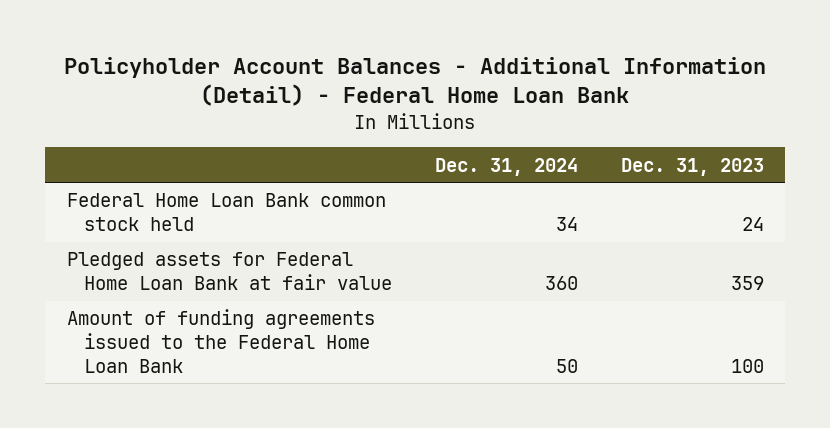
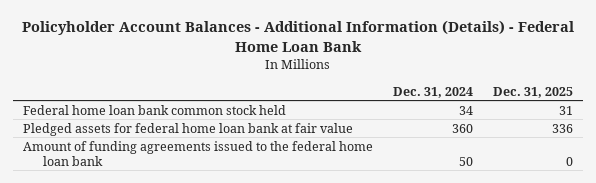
- Policyholder Account Balances - Additional Information (Detail) - Federal Home Loan Bank
+ Policyholder Account Balances - Additional Information (Details) - Federal Home Loan Bank
- | Dec. 31, 2024 | Dec. 31, 2023
+ | Dec. 31, 2024 | Dec. 31, 2025
- Federal Home Loan Bank common stock held | 34 | 24
- Pledged assets for Federal Home Loan Bank at fair value | 360 | 359
- Amount of funding agreements issued to the Federal Home Loan Bank | 50 | 100
+ Federal home loan bank common stock held | 34 | 31
+ Pledged assets for federal home loan bank at fair value | 360 | 336
+ Amount of funding agreements issued to the federal home loan bank | 50 | 0

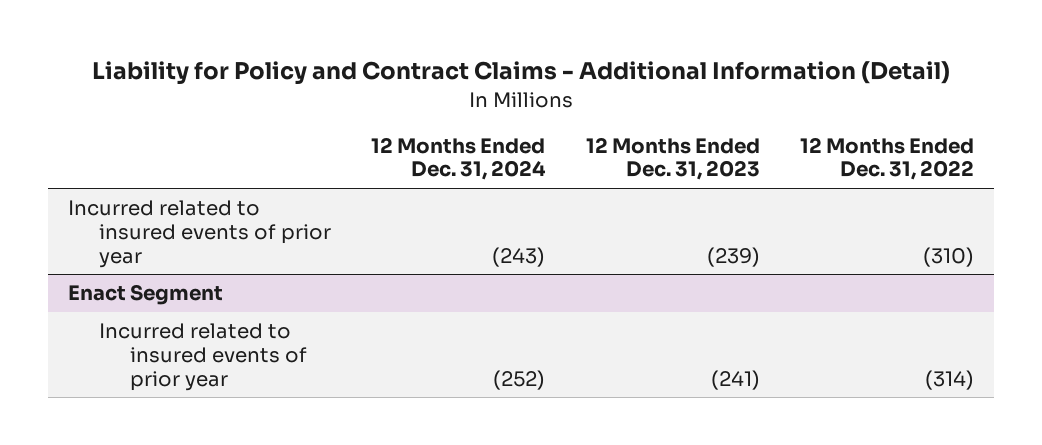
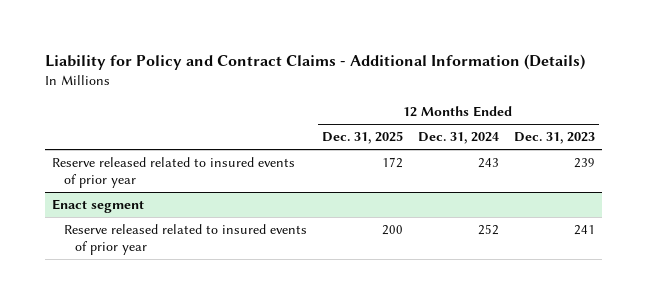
- Liability for Policy and Contract Claims - Additional Information (Detail)
+ Liability for Policy and Contract Claims - Additional Information (Details)
- | 12 Months Ended Dec. 31, 2024 | 12 Months Ended Dec. 31, 2023 | 12 Months Ended Dec. 31, 2022
+ | 12 Months Ended Dec. 31, 2025 | 12 Months Ended Dec. 31, 2024 | 12 Months Ended Dec. 31, 2023
- Incurred related to insured events of prior year | (243) | (239) | (310)
- Enact Segment
- Incurred related to insured events of prior year | (252) | (241) | (314)
+ Reserve released related to insured events of prior year | 172 | 243 | 239
+ Enact segment
+ Reserve released related to insured events of prior year | 200 | 252 | 241

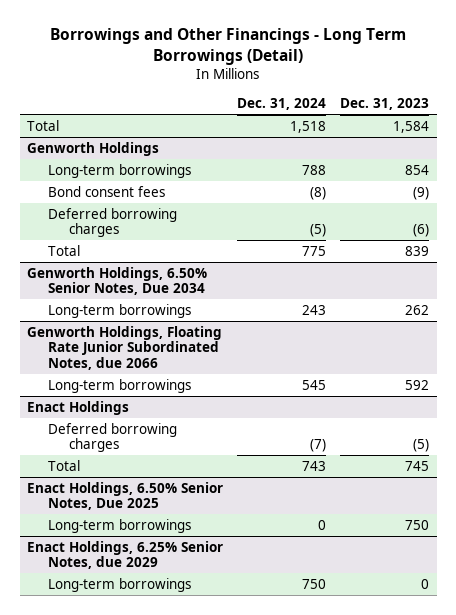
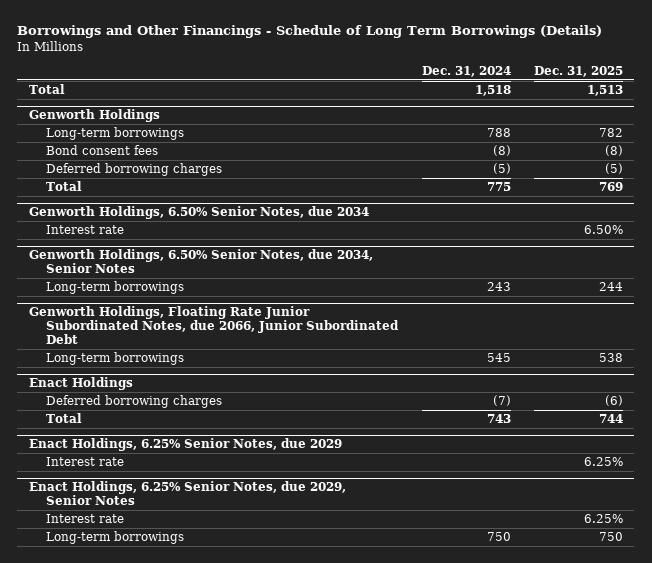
- Borrowings and Other Financings - Long Term Borrowings (Detail)
+ Borrowings and Other Financings - Schedule of Long Term Borrowings (Details)
- | Dec. 31, 2024 | Dec. 31, 2023
+ | Dec. 31, 2024 | Dec. 31, 2025
- Genworth Holdings, 6.50% Senior Notes, Due 2034
+ Genworth Holdings, 6.50% Senior Notes, due 2034
+ Interest rate | | 6.50%
+ Genworth Holdings, 6.50% Senior Notes, due 2034, Senior Notes
- Genworth Holdings, Floating Rate Junior Subordinated Notes, due 2066
+ Genworth Holdings, Floating Rate Junior Subordinated Notes, due 2066, Junior Subordinated Debt
- Enact Holdings, 6.50% Senior Notes, Due 2025
- Long-term borrowings | 0 | 750
@ Enact Holdings, 6.25% Senior Notes, due 2029
+ Interest rate | | 6.25%
+ Enact Holdings, 6.25% Senior Notes, due 2029, Senior Notes
+ Interest rate | | 6.25%

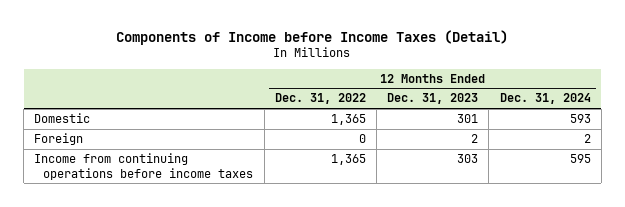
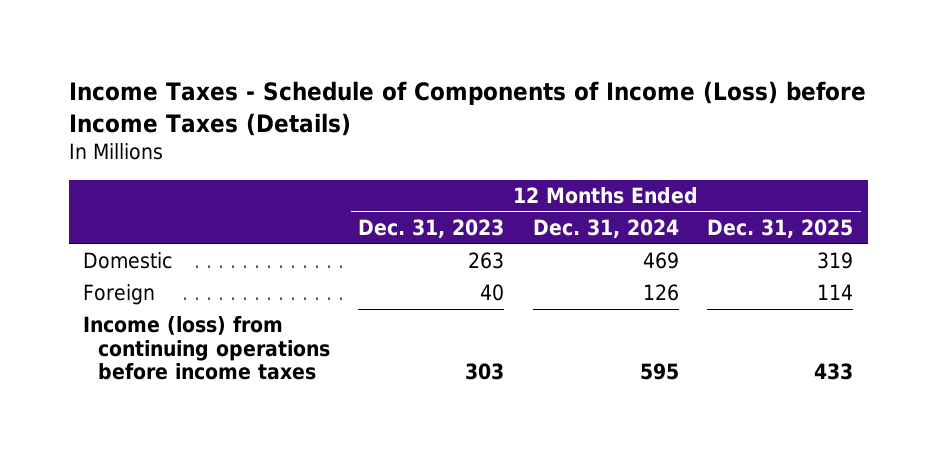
- Components of Income before Income Taxes (Detail)
+ Income Taxes - Schedule of Components of Income (Loss) before Income Taxes (Details)
- | 12 Months Ended Dec. 31, 2022 | 12 Months Ended Dec. 31, 2023 | 12 Months Ended Dec. 31, 2024
+ | 12 Months Ended Dec. 31, 2023 | 12 Months Ended Dec. 31, 2024 | 12 Months Ended Dec. 31, 2025
- Domestic | 1,365 | 301 | 593
- Foreign | 0 | 2 | 2
- Income from continuing operations before income taxes | 1,365 | 303 | 595
+ Domestic | 263 | 469 | 319
+ Foreign | 40 | 126 | 114
+ Income (loss) from continuing operations before income taxes | 303 | 595 | 433

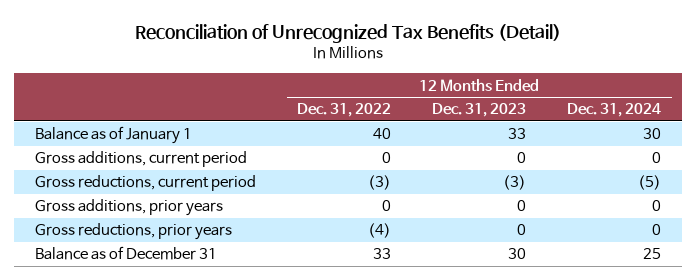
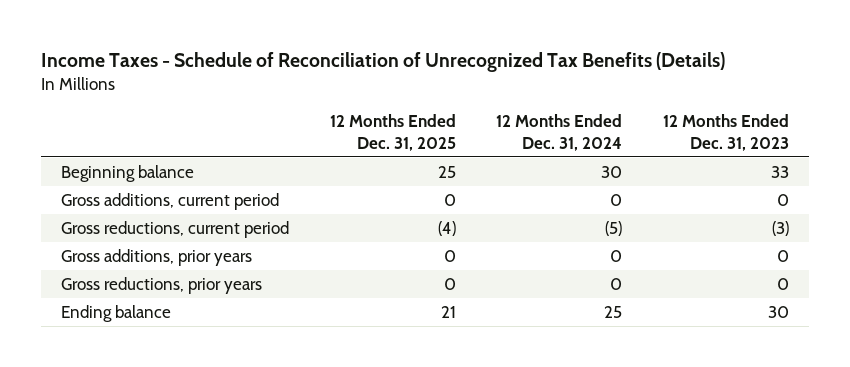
- Reconciliation of Unrecognized Tax Benefits (Detail)
+ Income Taxes - Schedule of Reconciliation of Unrecognized Tax Benefits (Details)
- | 12 Months Ended Dec. 31, 2022 | 12 Months Ended Dec. 31, 2023 | 12 Months Ended Dec. 31, 2024
+ | 12 Months Ended Dec. 31, 2025 | 12 Months Ended Dec. 31, 2024 | 12 Months Ended Dec. 31, 2023
- Balance as of January 1 | 40 | 33 | 30
+ Beginning balance | 25 | 30 | 33
- Balance as of December 31 | 33 | 30 | 25
+ Ending balance | 21 | 25 | 30

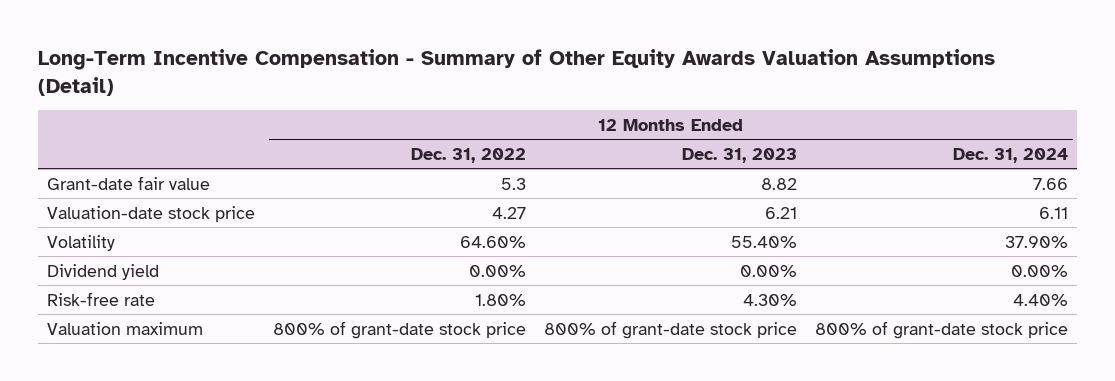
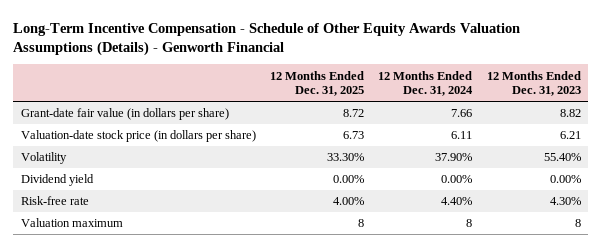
- Long-Term Incentive Compensation - Summary of Other Equity Awards Valuation Assumptions (Detail)
+ Long-Term Incentive Compensation - Schedule of Other Equity Awards Valuation Assumptions (Details) - Genworth Financial
- | 12 Months Ended Dec. 31, 2022 | 12 Months Ended Dec. 31, 2023 | 12 Months Ended Dec. 31, 2024
+ | 12 Months Ended Dec. 31, 2025 | 12 Months Ended Dec. 31, 2024 | 12 Months Ended Dec. 31, 2023
- Grant-date fair value | 5.3 | 8.82 | 7.66
- Valuation-date stock price | 4.27 | 6.21 | 6.11
+ Grant-date fair value (in dollars per share) | 8.72 | 7.66 | 8.82
+ Valuation-date stock price (in dollars per share) | 6.73 | 6.11 | 6.21
- Valuation maximum | 800% of grant-date stock price | 800% of grant-date stock price | 800% of grant-date stock price
+ Valuation maximum | 8 | 8 | 8

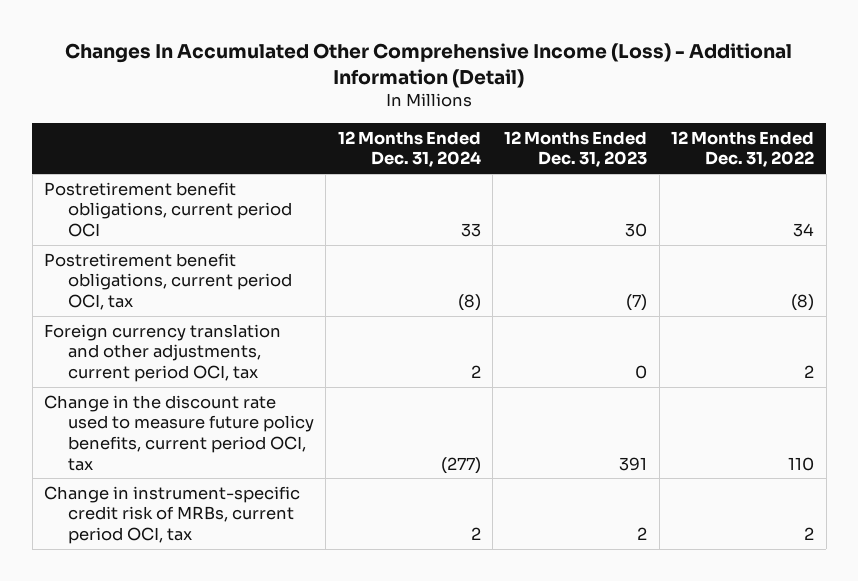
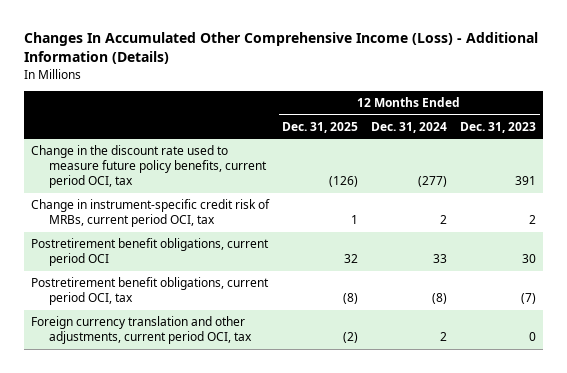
- Changes In Accumulated Other Comprehensive Income (Loss) - Additional Information (Detail)
+ Changes In Accumulated Other Comprehensive Income (Loss) - Additional Information (Details)
- | 12 Months Ended Dec. 31, 2024 | 12 Months Ended Dec. 31, 2023 | 12 Months Ended Dec. 31, 2022
+ | 12 Months Ended Dec. 31, 2025 | 12 Months Ended Dec. 31, 2024 | 12 Months Ended Dec. 31, 2023
moved up: Change in the discount rate used to measure future policy benefits, current period OCI, tax | (126) | (277) | 391
moved up: Change in instrument-specific credit risk of MRBs, current period OCI, tax | 1 | 2 | 2

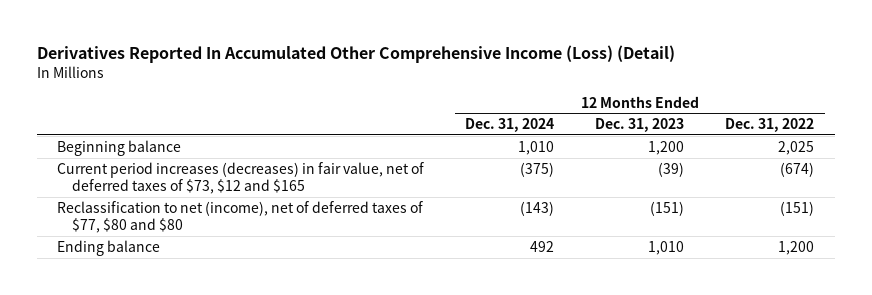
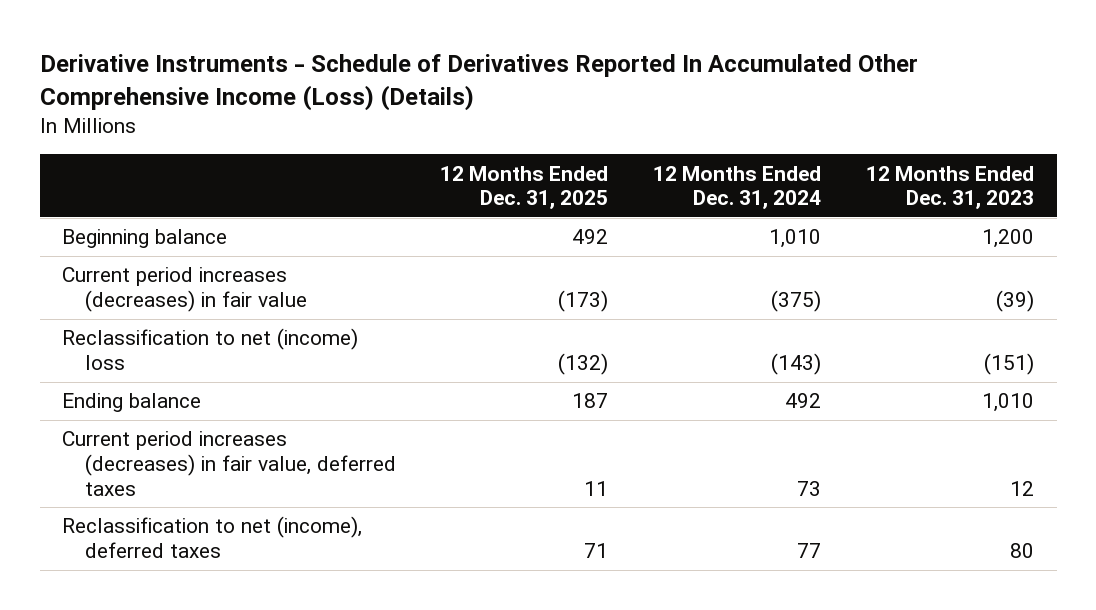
- Derivatives Reported In Accumulated Other Comprehensive Income (Loss) (Detail)
+ Derivative Instruments - Schedule of Derivatives Reported In Accumulated Other Comprehensive Income (Loss) (Details)
- | 12 Months Ended Dec. 31, 2024 | 12 Months Ended Dec. 31, 2023 | 12 Months Ended Dec. 31, 2022
+ | 12 Months Ended Dec. 31, 2025 | 12 Months Ended Dec. 31, 2024 | 12 Months Ended Dec. 31, 2023
- Current period increases (decreases) in fair value, net of deferred taxes of $73, $12 and $165 | (375) | (39) | (674)
- Reclassification to net (income), net of deferred taxes of $77, $80 and $80 | (143) | (151) | (151)
+ Current period increases (decreases) in fair value | (173) | (375) | (39)
+ Reclassification to net (income) loss | (132) | (143) | (151)
+ Current period increases (decreases) in fair value, deferred taxes | 11 | 73 | 12
+ Reclassification to net (income), deferred taxes | 71 | 77 | 80

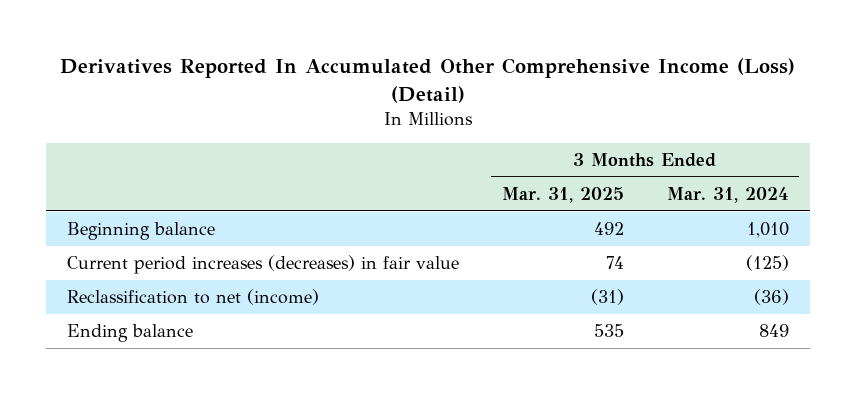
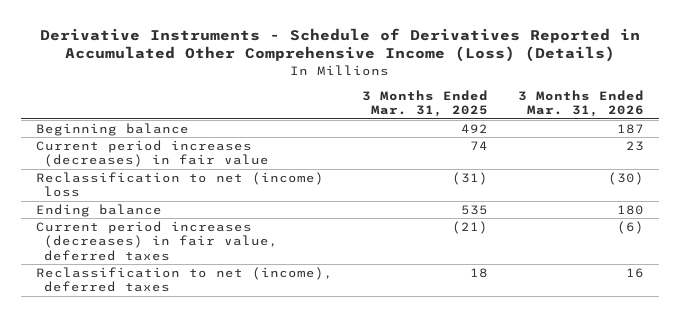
- Derivatives Reported In Accumulated Other Comprehensive Income (Loss) (Detail)
+ Derivative Instruments - Schedule of Derivatives Reported in Accumulated Other Comprehensive Income (Loss) (Details)
- | 3 Months Ended Mar. 31, 2025 | 3 Months Ended Mar. 31, 2024
+ | 3 Months Ended Mar. 31, 2025 | 3 Months Ended Mar. 31, 2026
- Reclassification to net (income) | (31) | (36)
+ Reclassification to net (income) loss | (31) | (30)
+ Current period increases (decreases) in fair value, deferred taxes | (21) | (6)
+ Reclassification to net (income), deferred taxes | 18 | 16

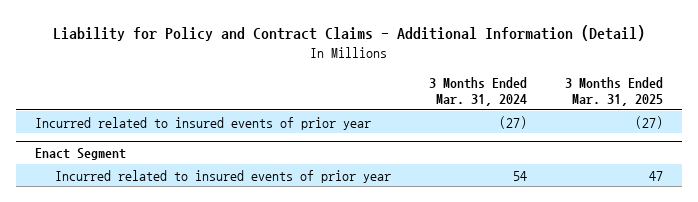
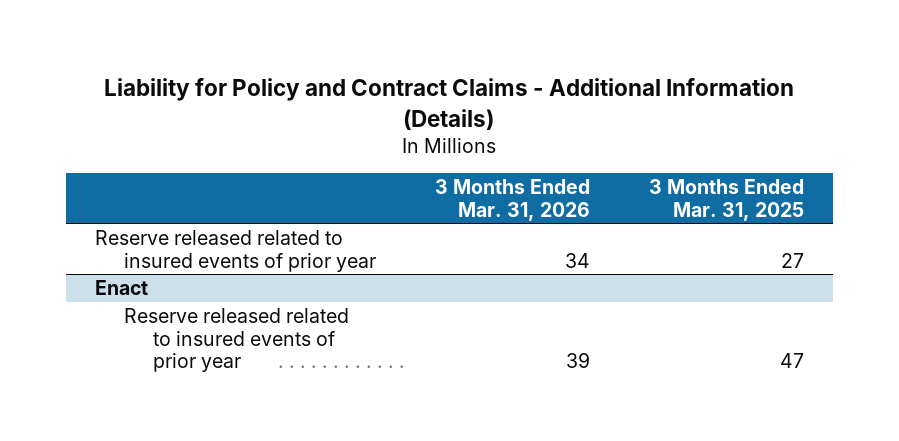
- Liability for Policy and Contract Claims - Additional Information (Detail)
+ Liability for Policy and Contract Claims - Additional Information (Details)
- | 3 Months Ended Mar. 31, 2024 | 3 Months Ended Mar. 31, 2025
+ | 3 Months Ended Mar. 31, 2026 | 3 Months Ended Mar. 31, 2025
- Incurred related to insured events of prior year | (27) | (27)
- Enact Segment
- Incurred related to insured events of prior year | 54 | 47
+ Reserve released related to insured events of prior year | 34 | 27
+ Enact
+ Reserve released related to insured events of prior year | 39 | 47

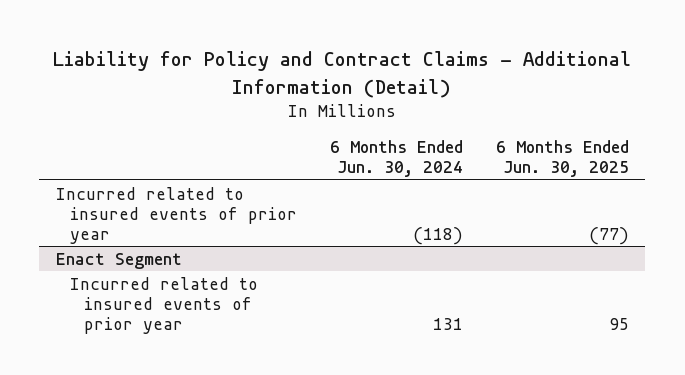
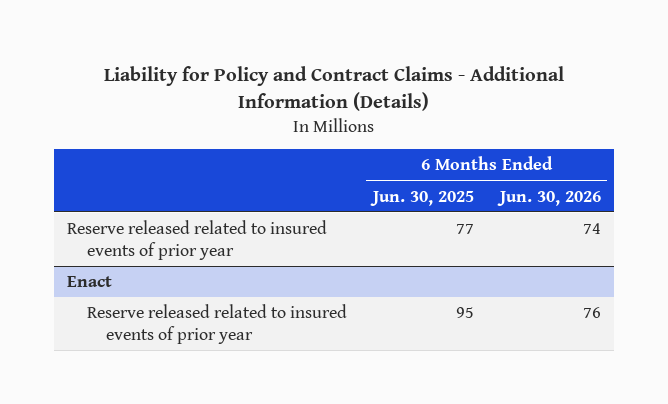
- Liability for Policy and Contract Claims - Additional Information (Detail)
+ Liability for Policy and Contract Claims - Additional Information (Details)
- | 6 Months Ended Jun. 30, 2024 | 6 Months Ended Jun. 30, 2025
+ | 6 Months Ended Jun. 30, 2025 | 6 Months Ended Jun. 30, 2026
- Incurred related to insured events of prior year | (118) | (77)
- Enact Segment
- Incurred related to insured events of prior year | 131 | 95
+ Reserve released related to insured events of prior year | 77 | 74
+ Enact
+ Reserve released related to insured events of prior year | 95 | 76

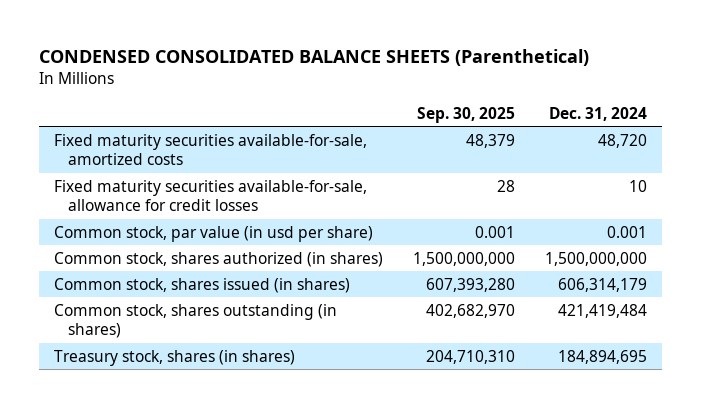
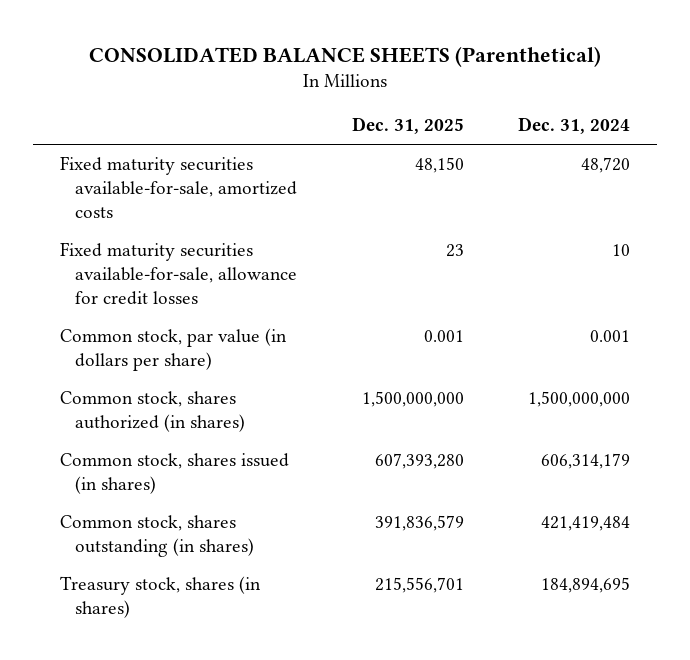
- CONDENSED CONSOLIDATED BALANCE SHEETS (Parenthetical)
+ CONSOLIDATED BALANCE SHEETS (Parenthetical)
- | Sep. 30, 2025 | Dec. 31, 2024
+ | Dec. 31, 2025 | Dec. 31, 2024
- Common stock, par value (in usd per share) | 0.001 | 0.001
+ Common stock, par value (in dollars per share) | 0.001 | 0.001

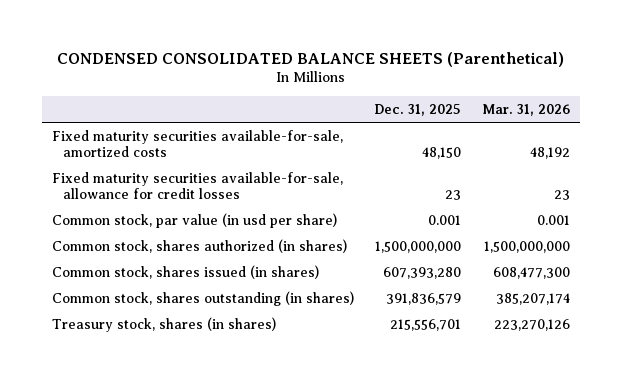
- CONSOLIDATED BALANCE SHEETS (Parenthetical)
+ CONDENSED CONSOLIDATED BALANCE SHEETS (Parenthetical)
- | Dec. 31, 2025 | Dec. 31, 2024
+ | Dec. 31, 2025 | Mar. 31, 2026
- Common stock, par value (in dollars per share) | 0.001 | 0.001
+ Common stock, par value (in usd per share) | 0.001 | 0.001

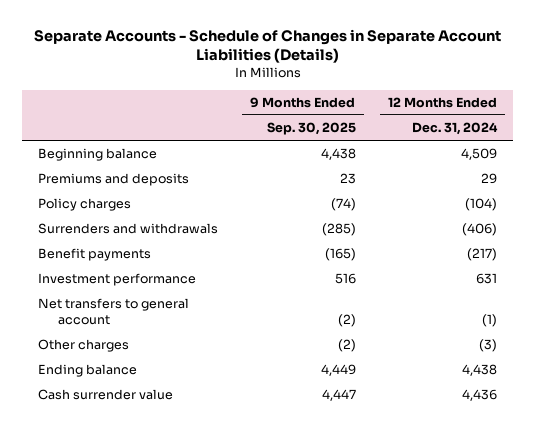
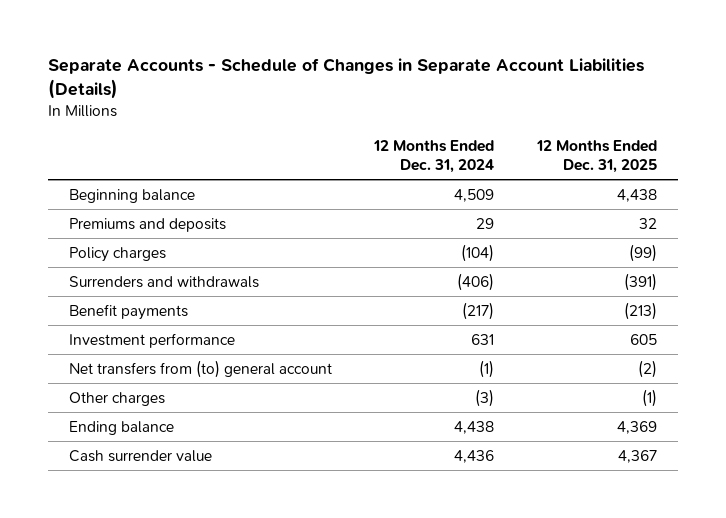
- | 9 Months Ended Sep. 30, 2025 | 12 Months Ended Dec. 31, 2024
+ | 12 Months Ended Dec. 31, 2024 | 12 Months Ended Dec. 31, 2025
- Net transfers to general account | (2) | (1)
+ Net transfers from (to) general account | (1) | (2)

